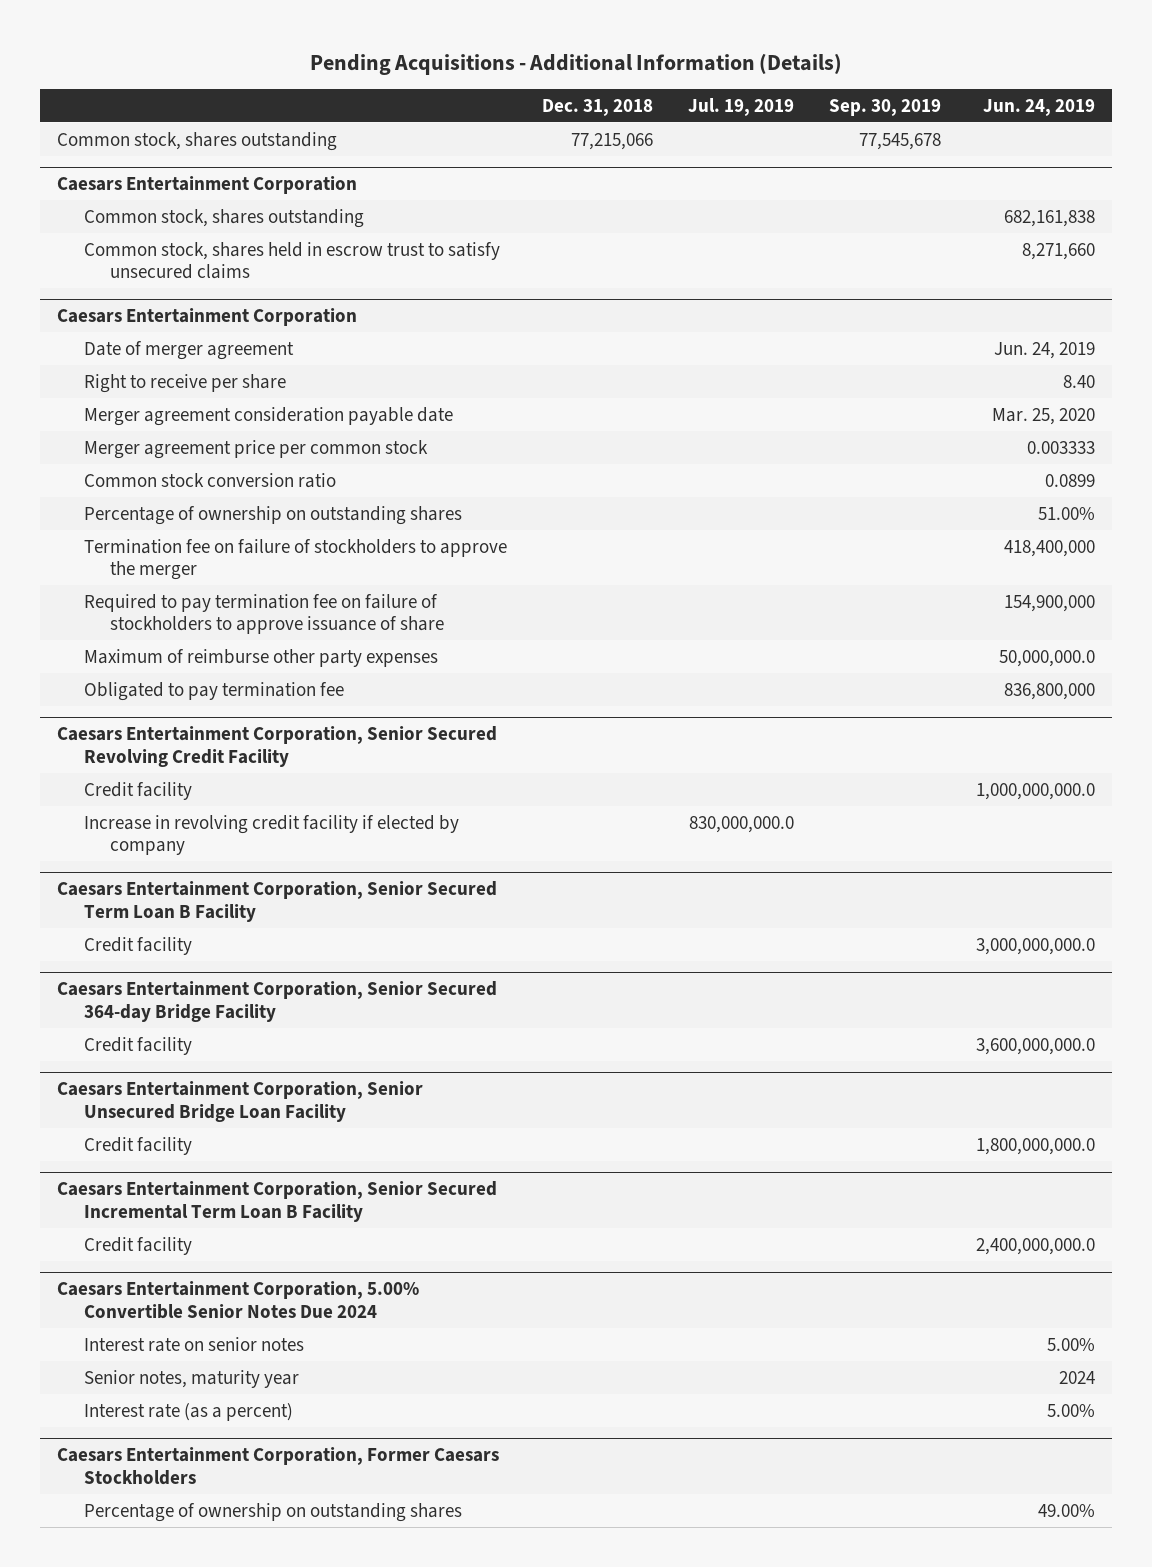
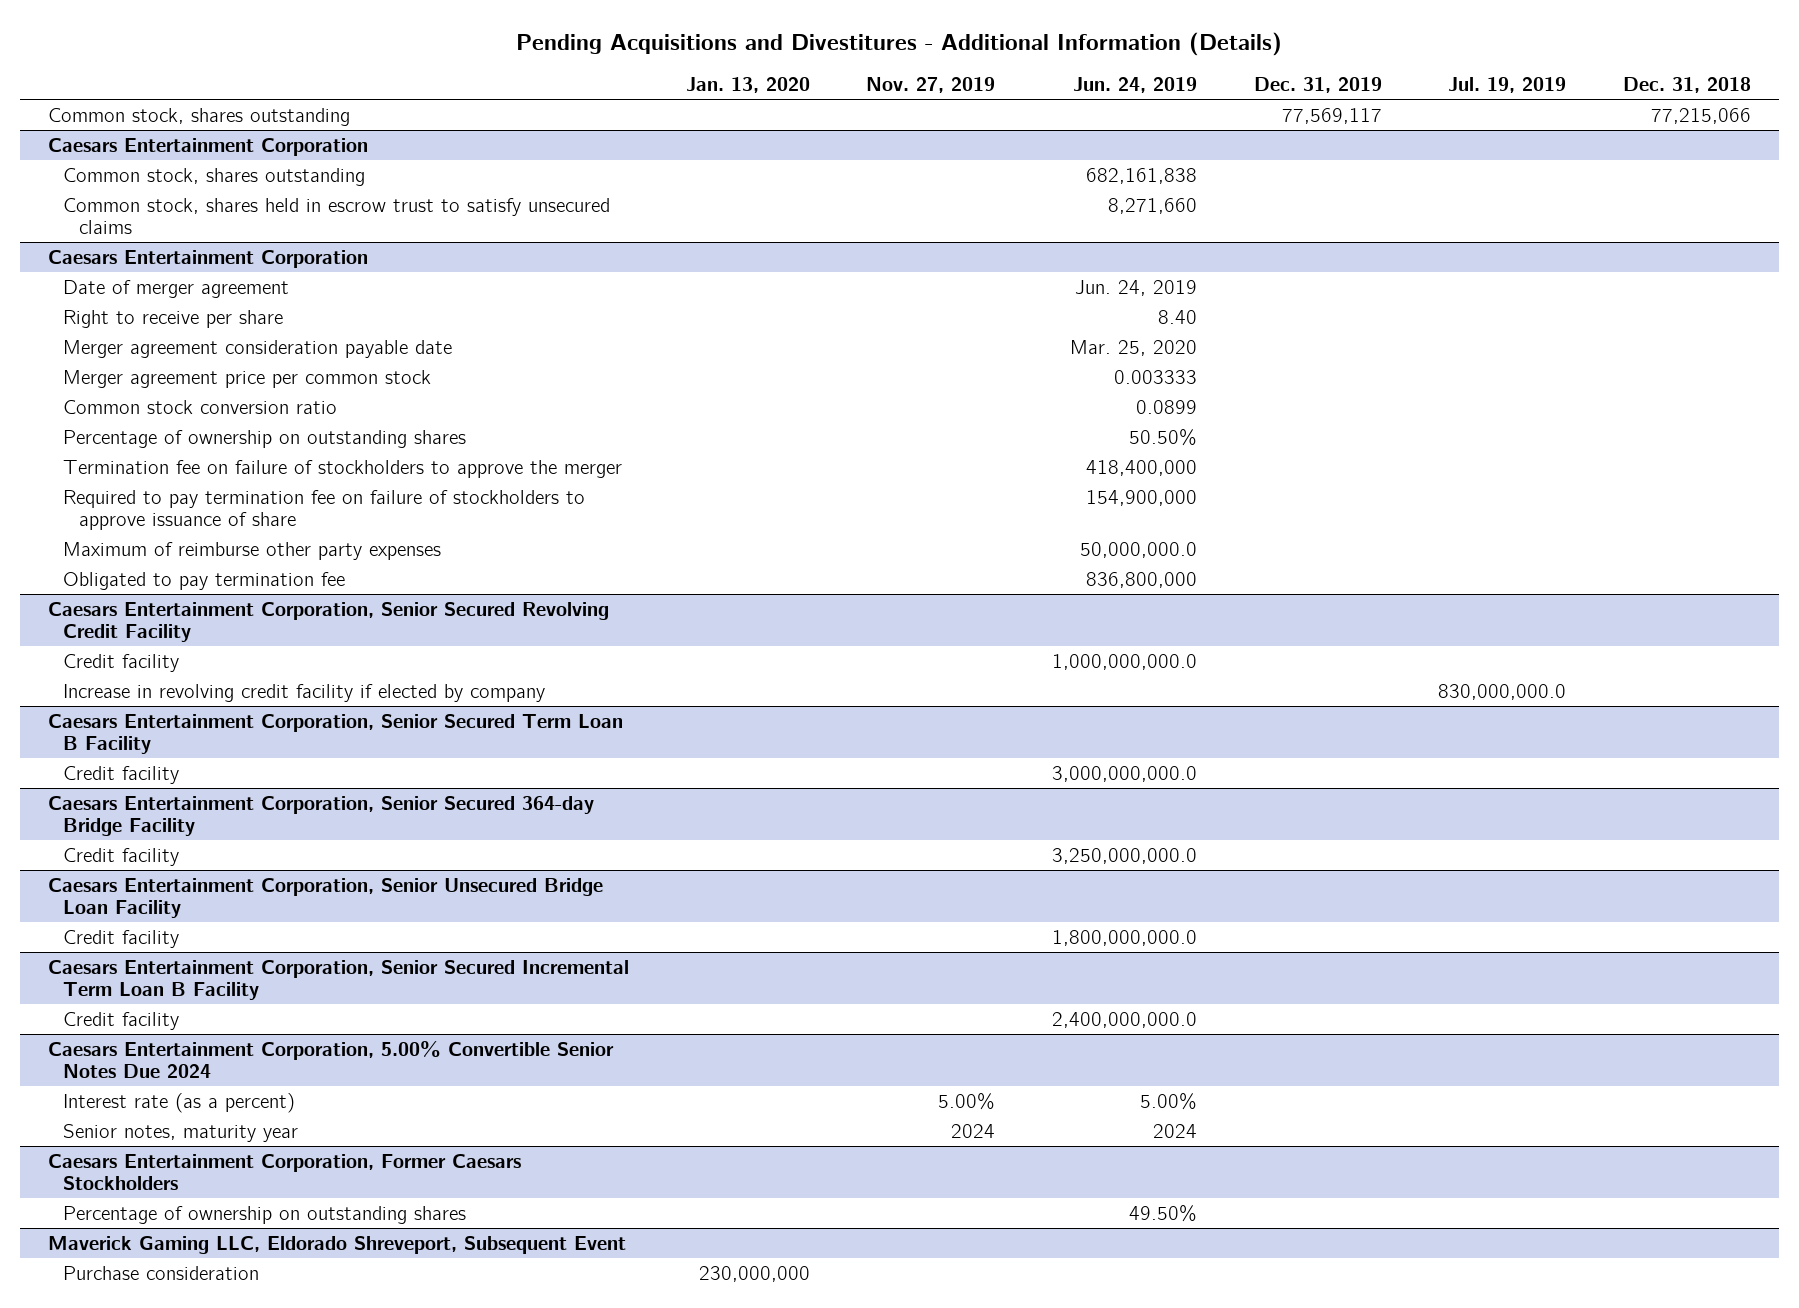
- Pending Acquisitions - Additional Information (Details)
+ Pending Acquisitions and Divestitures - Additional Information (Details)
- | Dec. 31, 2018 | Jul. 19, 2019 | Sep. 30, 2019 | Jun. 24, 2019
+ | Jan. 13, 2020 | Nov. 27, 2019 | Jun. 24, 2019 | Dec. 31, 2019 | Jul. 19, 2019 | Dec. 31, 2018
@ Caesars Entertainment Corporation
- Percentage of ownership on outstanding shares | | | | 51.00%
+ Percentage of ownership on outstanding shares | | | 50.50% | | |
@ Caesars Entertainment Corporation, Senior Secured 364-day Bridge Facility
- Credit facility | | | | 3,600,000,000.0
+ Credit facility | | | 3,250,000,000.0 | | |
@ Caesars Entertainment Corporation, 5.00% Convertible Senior Notes Due 2024
- Interest rate on senior notes | | | | 5.00%
moved down: Senior notes, maturity year | | 2024 | 2024 | | |
@ Caesars Entertainment Corporation, Former Caesars Stockholders
- Percentage of ownership on outstanding shares | | | | 49.00%
+ Percentage of ownership on outstanding shares | | | 49.50% | | |
+ Maverick Gaming LLC, Eldorado Shreveport, Subsequent Event
+ Purchase consideration | 230,000,000 | | | | |

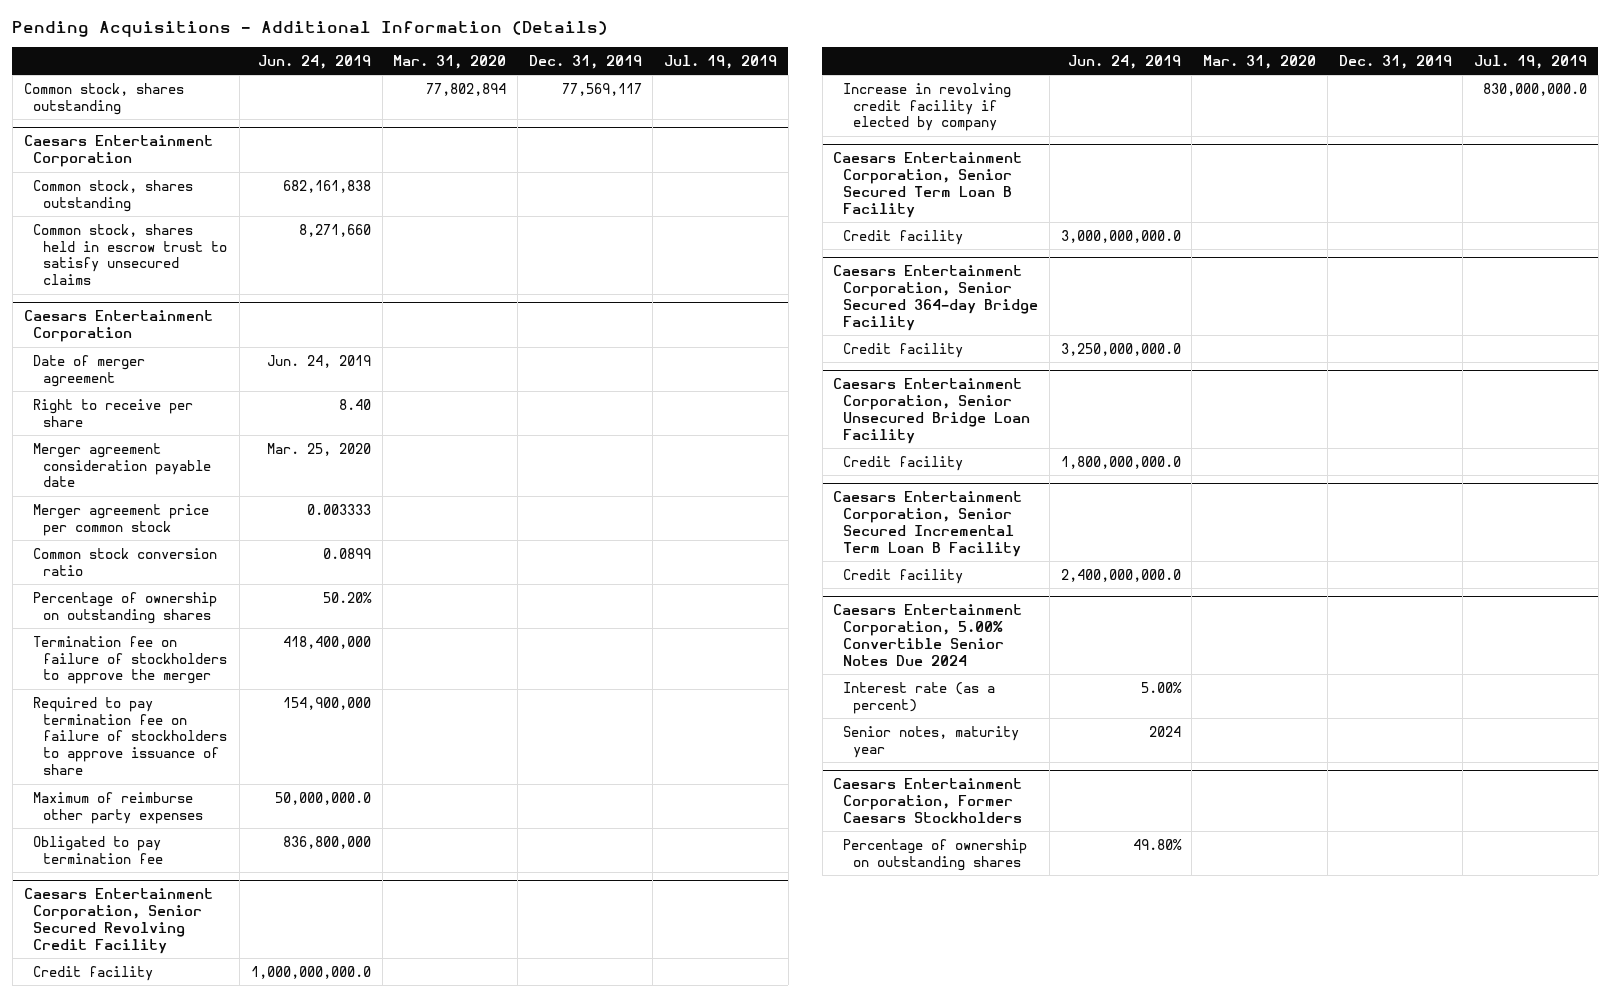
- Pending Acquisitions and Divestitures - Additional Information (Details)
+ Pending Acquisitions - Additional Information (Details)
- | Jan. 13, 2020 | Nov. 27, 2019 | Jun. 24, 2019 | Dec. 31, 2019 | Jul. 19, 2019 | Dec. 31, 2018
+ | Jun. 24, 2019 | Mar. 31, 2020 | Dec. 31, 2019 | Jul. 19, 2019
@ Caesars Entertainment Corporation
- Percentage of ownership on outstanding shares | | | 50.50% | | |
+ Percentage of ownership on outstanding shares | 50.20% | | |
@ Caesars Entertainment Corporation, Former Caesars Stockholders
- Percentage of ownership on outstanding shares | | | 49.50% | | |
- Maverick Gaming LLC, Eldorado Shreveport, Subsequent Event
- Purchase consideration | 230,000,000 | | | | |
@ Caesars Entertainment Corporation, Former Caesars Stockholders
+ Percentage of ownership on outstanding shares | 49.80% | | |

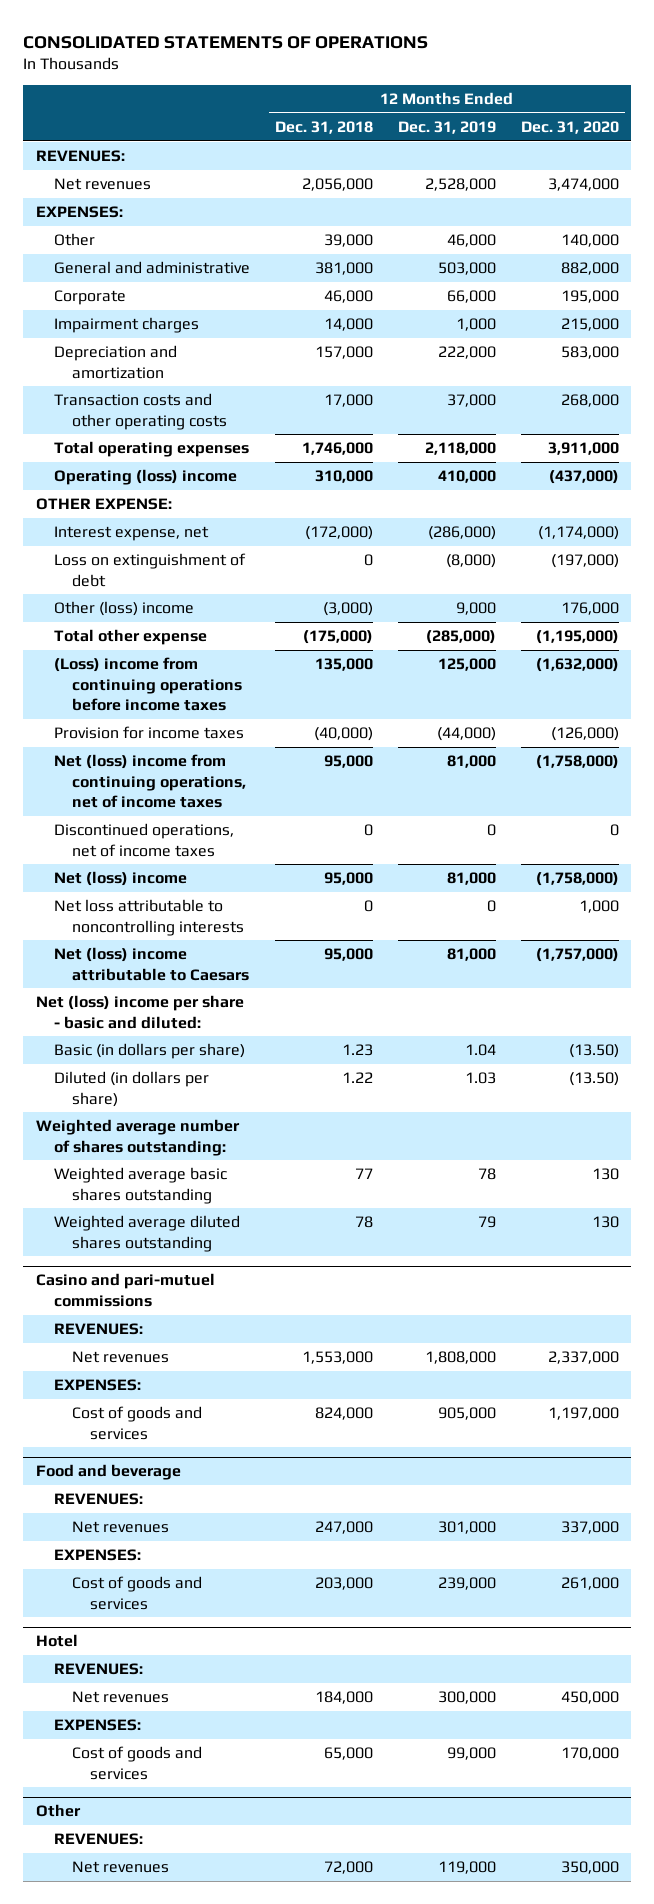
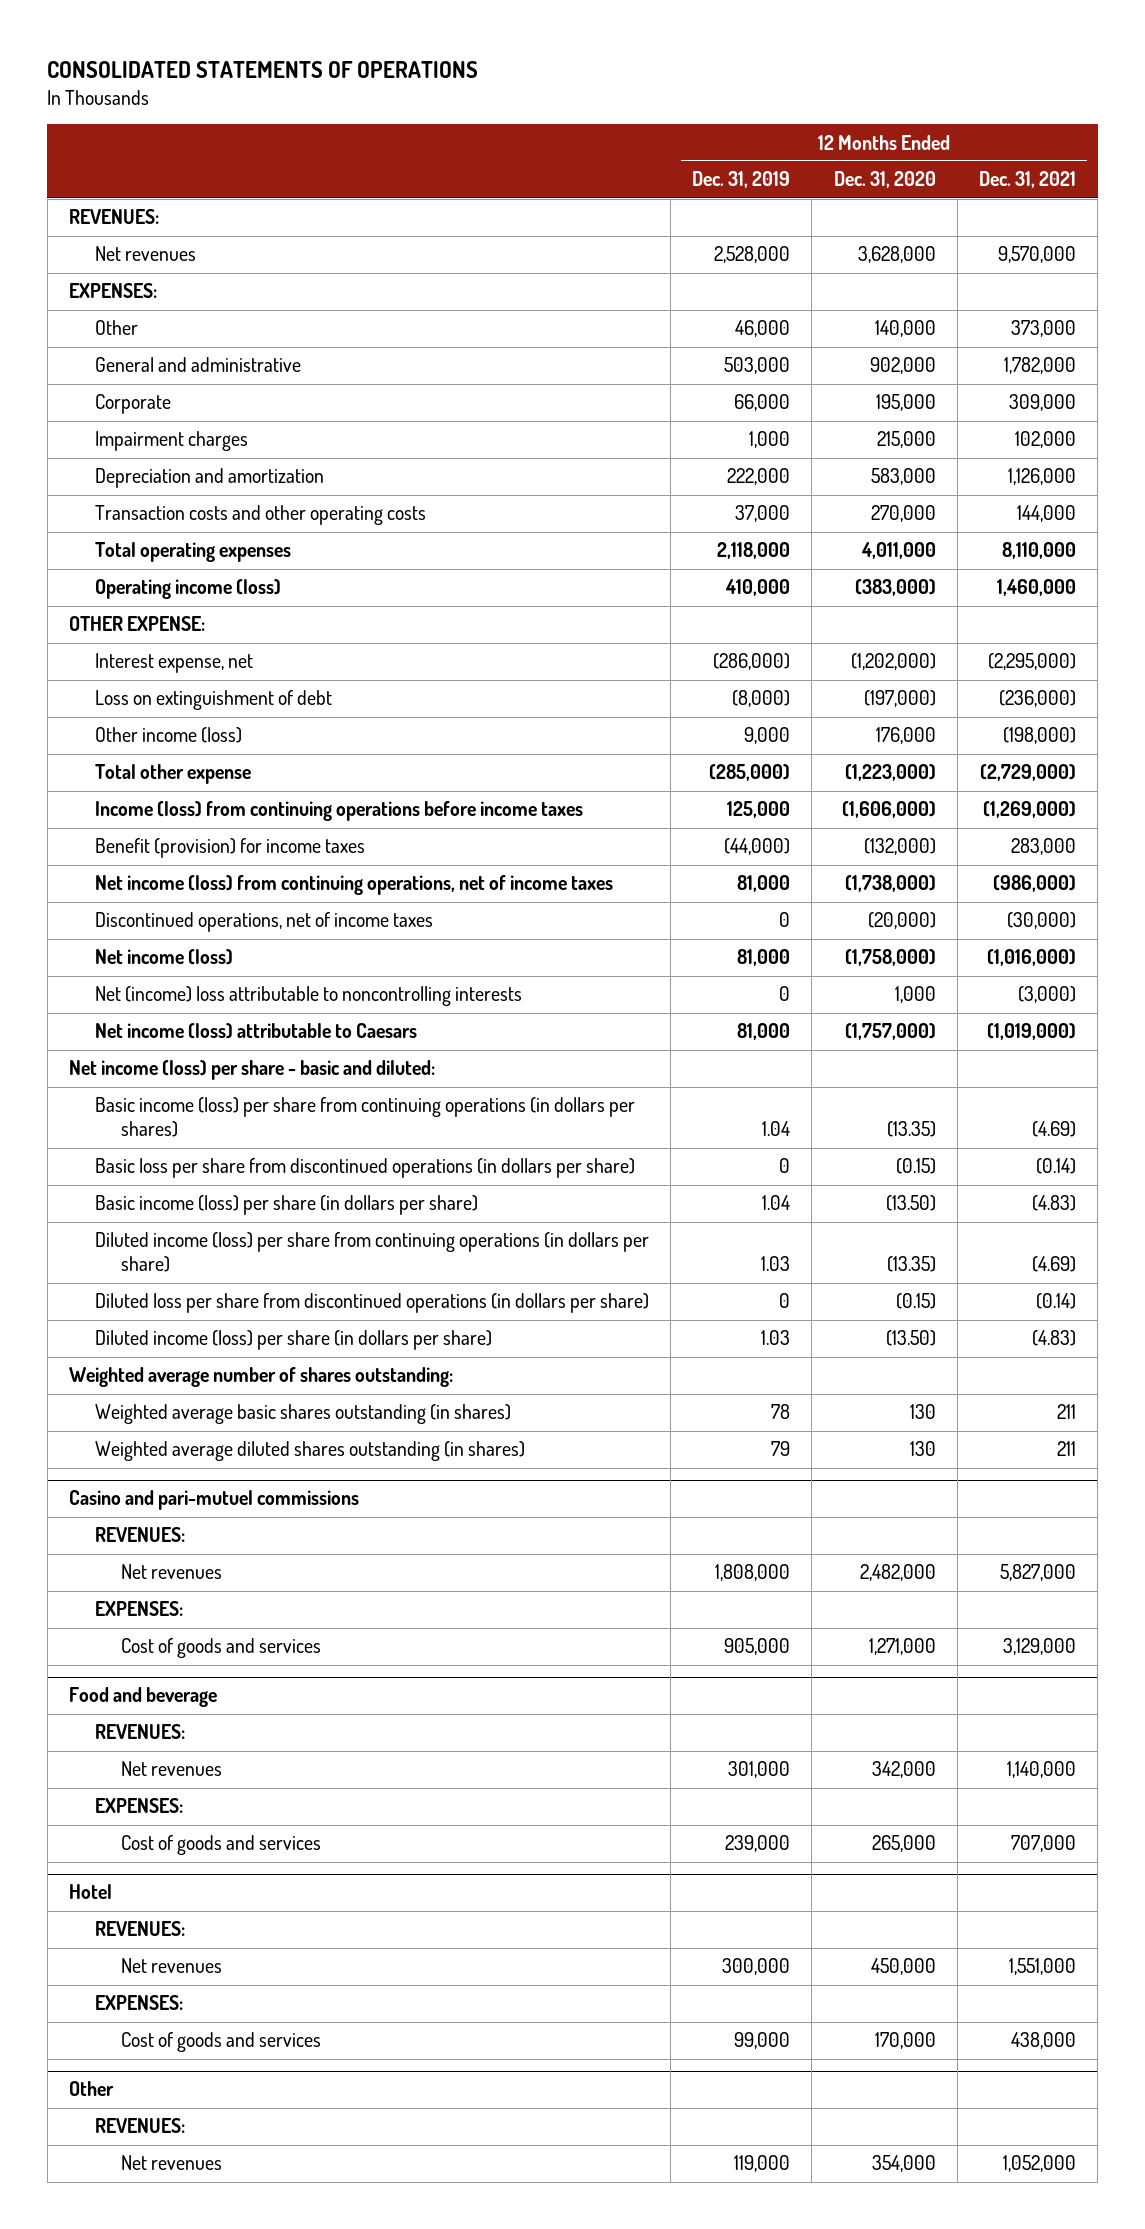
- | 12 Months Ended Dec. 31, 2018 | 12 Months Ended Dec. 31, 2019 | 12 Months Ended Dec. 31, 2020
+ | 12 Months Ended Dec. 31, 2019 | 12 Months Ended Dec. 31, 2020 | 12 Months Ended Dec. 31, 2021
- Net revenues | 2,056,000 | 2,528,000 | 3,474,000
+ Net revenues | 2,528,000 | 3,628,000 | 9,570,000
- General and administrative | 381,000 | 503,000 | 882,000
+ General and administrative | 503,000 | 902,000 | 1,782,000
- Transaction costs and other operating costs | 17,000 | 37,000 | 268,000
- Total operating expenses | 1,746,000 | 2,118,000 | 3,911,000
- Operating (loss) income | 310,000 | 410,000 | (437,000)
+ Transaction costs and other operating costs | 37,000 | 270,000 | 144,000
+ Total operating expenses | 2,118,000 | 4,011,000 | 8,110,000
+ Operating income (loss) | 410,000 | (383,000) | 1,460,000
- Interest expense, net | (172,000) | (286,000) | (1,174,000)
+ Interest expense, net | (286,000) | (1,202,000) | (2,295,000)
- Other (loss) income | (3,000) | 9,000 | 176,000
- Total other expense | (175,000) | (285,000) | (1,195,000)
- (Loss) income from continuing operations before income taxes | 135,000 | 125,000 | (1,632,000)
- Provision for income taxes | (40,000) | (44,000) | (126,000)
- Net (loss) income from continuing operations, net of income taxes | 95,000 | 81,000 | (1,758,000)
- Discontinued operations, net of income taxes | 0 | 0 | 0
- Net (loss) income | 95,000 | 81,000 | (1,758,000)
- Net loss attributable to noncontrolling interests | 0 | 0 | 1,000
- Net (loss) income attributable to Caesars | 95,000 | 81,000 | (1,757,000)
- Net (loss) income per share - basic and diluted:
- Basic (in dollars per share) | 1.23 | 1.04 | (13.50)
- Diluted (in dollars per share) | 1.22 | 1.03 | (13.50)
+ Other income (loss) | 9,000 | 176,000 | (198,000)
+ Total other expense | (285,000) | (1,223,000) | (2,729,000)
+ Income (loss) from continuing operations before income taxes | 125,000 | (1,606,000) | (1,269,000)
+ Benefit (provision) for income taxes | (44,000) | (132,000) | 283,000
+ Net income (loss) from continuing operations, net of income taxes | 81,000 | (1,738,000) | (986,000)
+ Discontinued operations, net of income taxes | 0 | (20,000) | (30,000)
+ Net income (loss) | 81,000 | (1,758,000) | (1,016,000)
+ Net (income) loss attributable to noncontrolling interests | 0 | 1,000 | (3,000)
+ Net income (loss) attributable to Caesars | 81,000 | (1,757,000) | (1,019,000)
+ Net income (loss) per share - basic and diluted:
+ Basic income (loss) per share from continuing operations (in dollars per shares) | 1.04 | (13.35) | (4.69)
+ Basic loss per share from discontinued operations (in dollars per share) | 0 | (0.15) | (0.14)
+ Basic income (loss) per share (in dollars per share) | 1.04 | (13.50) | (4.83)
+ Diluted income (loss) per share from continuing operations (in dollars per share) | 1.03 | (13.35) | (4.69)
+ Diluted loss per share from discontinued operations (in dollars per share) | 0 | (0.15) | (0.14)
+ Diluted income (loss) per share (in dollars per share) | 1.03 | (13.50) | (4.83)
- Weighted average basic shares outstanding | 77 | 78 | 130
- Weighted average diluted shares outstanding | 78 | 79 | 130
+ Weighted average basic shares outstanding (in shares) | 78 | 130 | 211
+ Weighted average diluted shares outstanding (in shares) | 79 | 130 | 211
@ Casino and pari-mutuel commissions
- Net revenues | 1,553,000 | 1,808,000 | 2,337,000
+ Net revenues | 1,808,000 | 2,482,000 | 5,827,000
- Cost of goods and services | 824,000 | 905,000 | 1,197,000
+ Cost of goods and services | 905,000 | 1,271,000 | 3,129,000
@ Food and beverage
- Net revenues | 247,000 | 301,000 | 337,000
+ Net revenues | 301,000 | 342,000 | 1,140,000
- Cost of goods and services | 203,000 | 239,000 | 261,000
+ Cost of goods and services | 239,000 | 265,000 | 707,000
@ Other
- Net revenues | 72,000 | 119,000 | 350,000
+ Net revenues | 119,000 | 354,000 | 1,052,000

